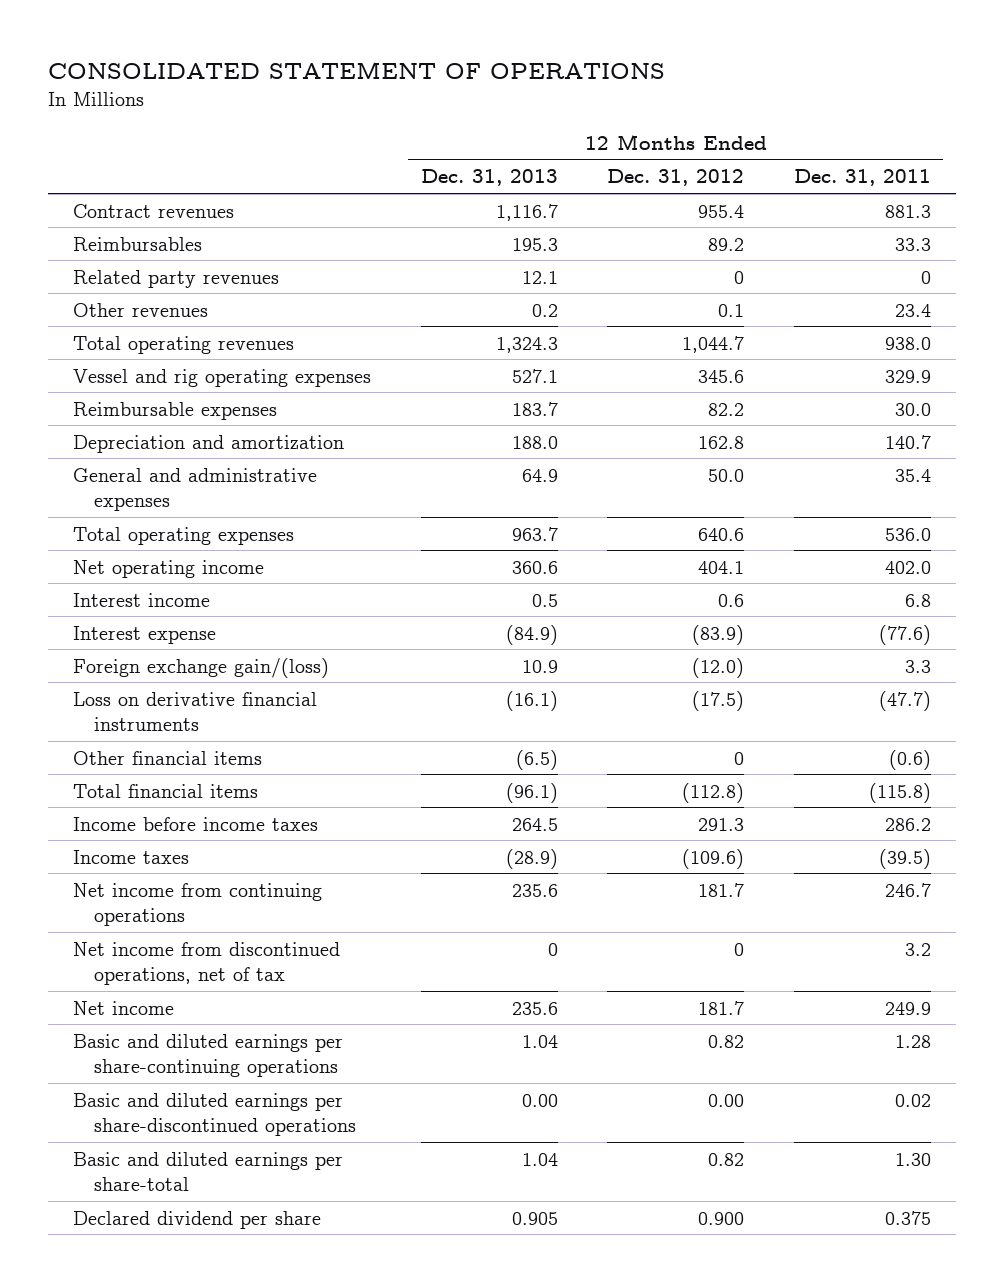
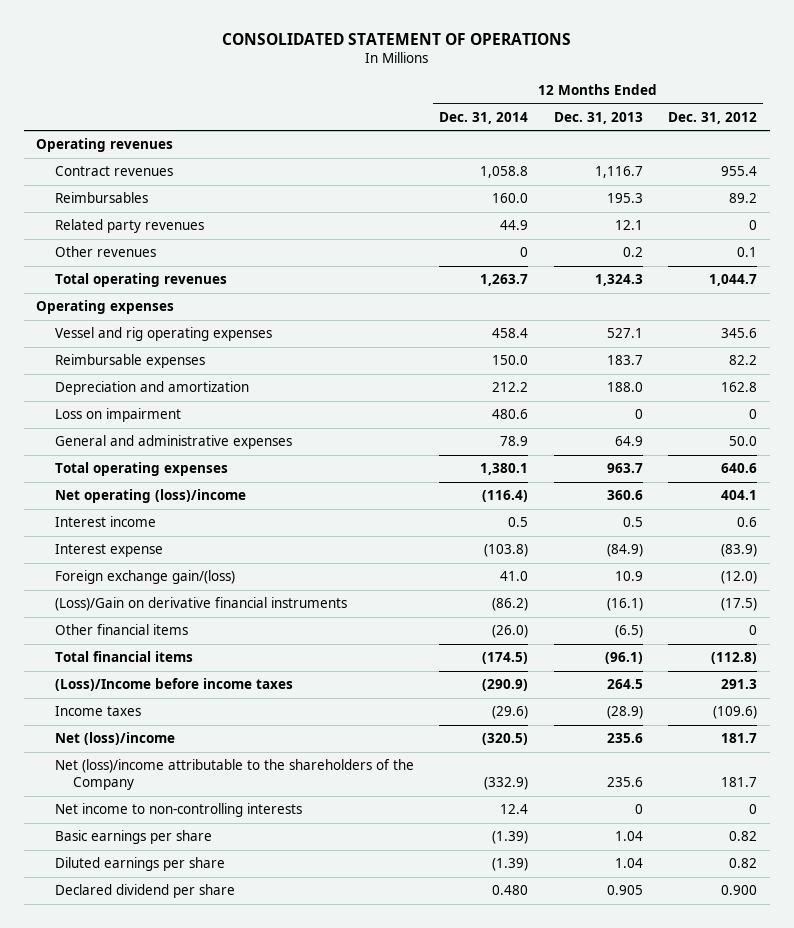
- | 12 Months Ended Dec. 31, 2013 | 12 Months Ended Dec. 31, 2012 | 12 Months Ended Dec. 31, 2011
+ | 12 Months Ended Dec. 31, 2014 | 12 Months Ended Dec. 31, 2013 | 12 Months Ended Dec. 31, 2012
+ Operating revenues
+ Operating expenses
+ Loss on impairment | 480.6 | 0 | 0
- Net operating income | 360.6 | 404.1 | 402.0
+ Net operating (loss)/income | (116.4) | 360.6 | 404.1
- Loss on derivative financial instruments | (16.1) | (17.5) | (47.7)
+ (Loss)/Gain on derivative financial instruments | (86.2) | (16.1) | (17.5)
- Income before income taxes | 264.5 | 291.3 | 286.2
+ (Loss)/Income before income taxes | (290.9) | 264.5 | 291.3
- Net income from continuing operations | 235.6 | 181.7 | 246.7
- Net income from discontinued operations, net of tax | 0 | 0 | 3.2
- Net income | 235.6 | 181.7 | 249.9
- Basic and diluted earnings per share-continuing operations | 1.04 | 0.82 | 1.28
- Basic and diluted earnings per share-discontinued operations | 0.00 | 0.00 | 0.02
- Basic and diluted earnings per share-total | 1.04 | 0.82 | 1.30
+ Net (loss)/income | (320.5) | 235.6 | 181.7
+ Net (loss)/income attributable to the shareholders of the Company | (332.9) | 235.6 | 181.7
+ Net income to non-controlling interests | 12.4 | 0 | 0
+ Basic earnings per share | (1.39) | 1.04 | 0.82
+ Diluted earnings per share | (1.39) | 1.04 | 0.82

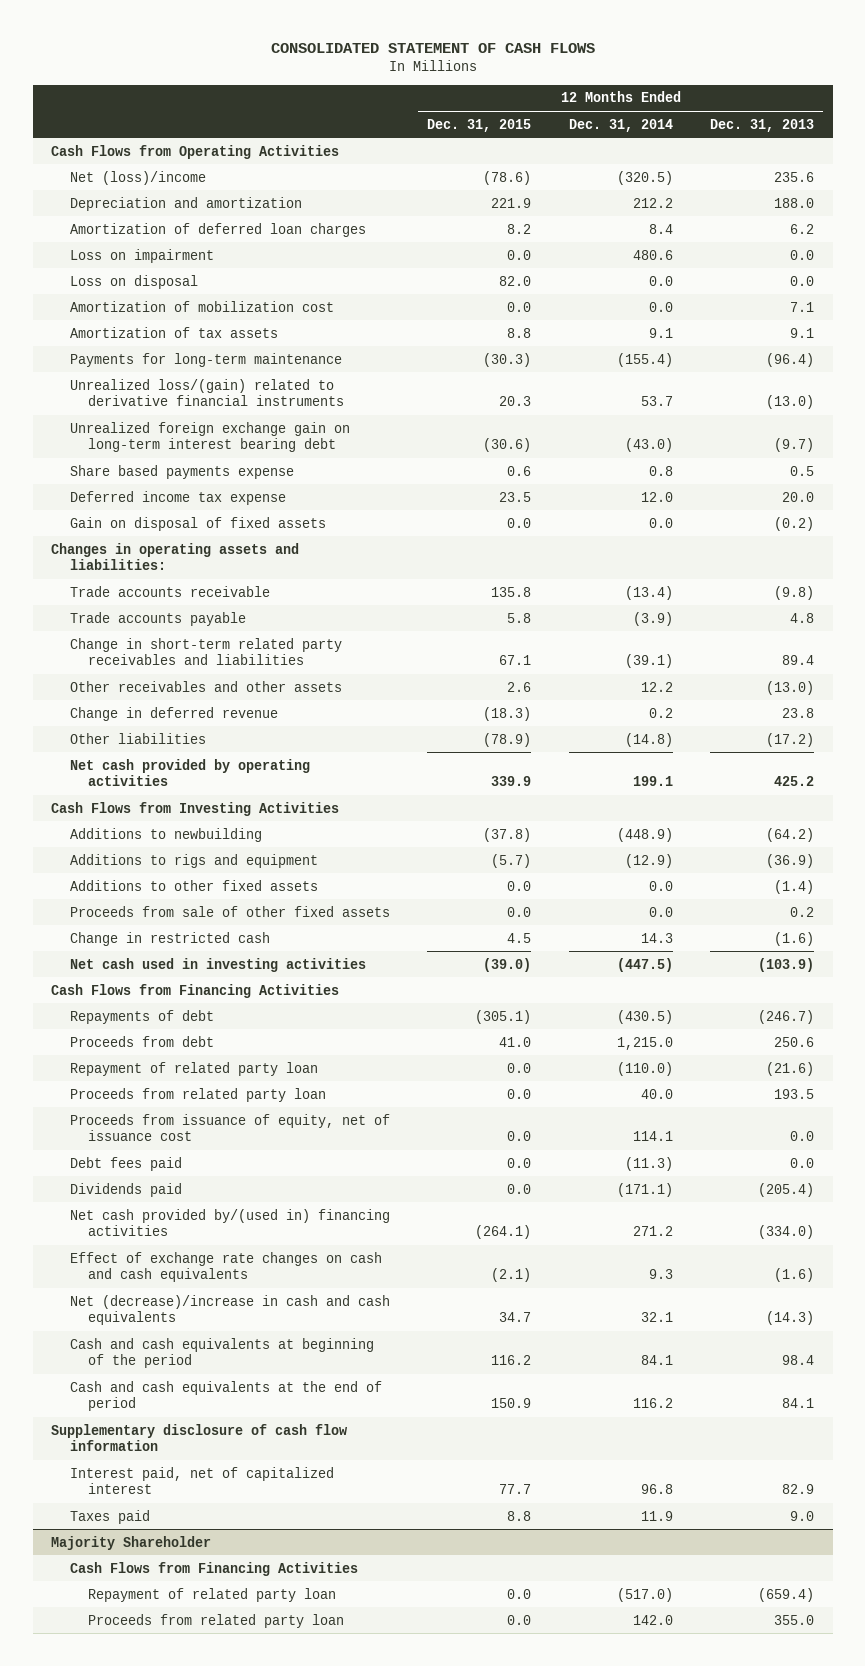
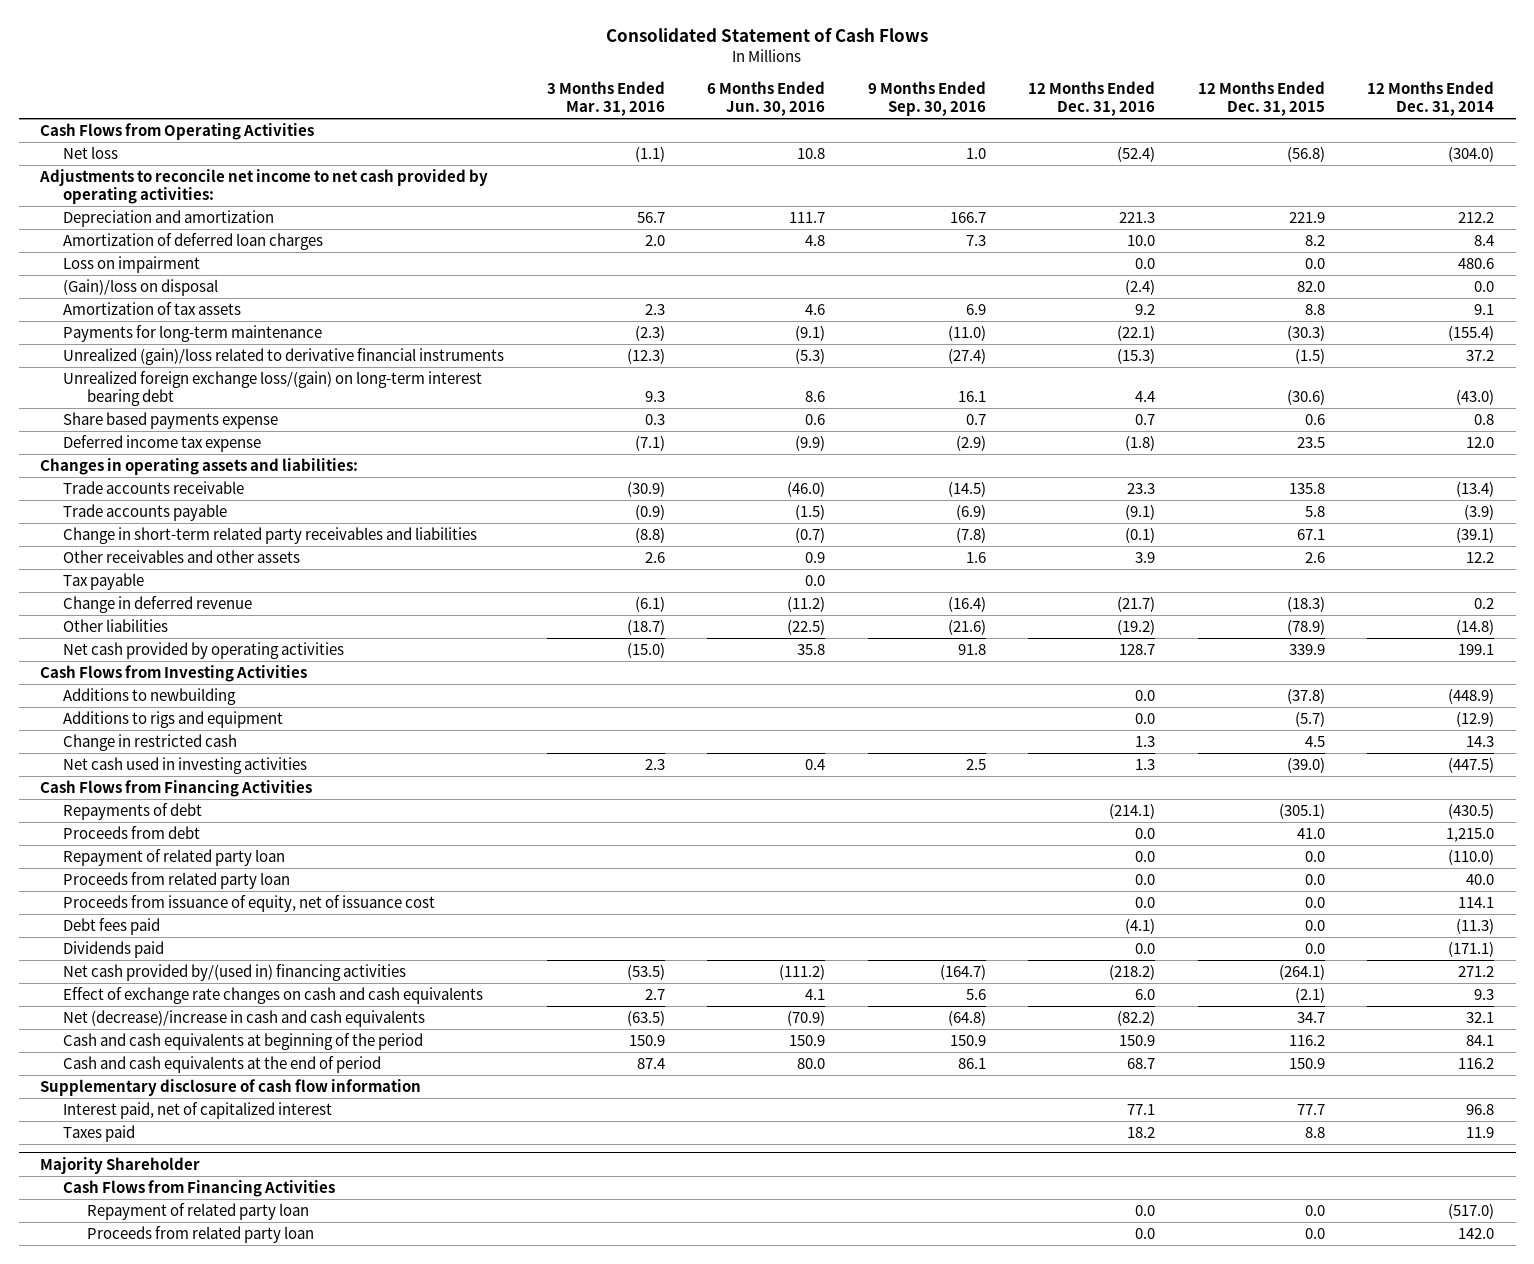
- CONSOLIDATED STATEMENT OF CASH FLOWS
+ Consolidated Statement of Cash Flows
- | 12 Months Ended Dec. 31, 2015 | 12 Months Ended Dec. 31, 2014 | 12 Months Ended Dec. 31, 2013
+ | 3 Months Ended Mar. 31, 2016 | 6 Months Ended Jun. 30, 2016 | 9 Months Ended Sep. 30, 2016 | 12 Months Ended Dec. 31, 2016 | 12 Months Ended Dec. 31, 2015 | 12 Months Ended Dec. 31, 2014
- Net (loss)/income | (78.6) | (320.5) | 235.6
+ Net loss | (1.1) | 10.8 | 1.0 | (52.4) | (56.8) | (304.0)
+ Adjustments to reconcile net income to net cash provided by operating activities:
- Loss on disposal | 82.0 | 0.0 | 0.0
- Amortization of mobilization cost | 0.0 | 0.0 | 7.1
+ (Gain)/loss on disposal | | | | (2.4) | 82.0 | 0.0
- Unrealized loss/(gain) related to derivative financial instruments | 20.3 | 53.7 | (13.0)
- Unrealized foreign exchange gain on long-term interest bearing debt | (30.6) | (43.0) | (9.7)
+ Unrealized (gain)/loss related to derivative financial instruments | (12.3) | (5.3) | (27.4) | (15.3) | (1.5) | 37.2
+ Unrealized foreign exchange loss/(gain) on long-term interest bearing debt | 9.3 | 8.6 | 16.1 | 4.4 | (30.6) | (43.0)
- Gain on disposal of fixed assets | 0.0 | 0.0 | (0.2)
+ Tax payable | | 0.0 | | | |
- Additions to other fixed assets | 0.0 | 0.0 | (1.4)
- Proceeds from sale of other fixed assets | 0.0 | 0.0 | 0.2

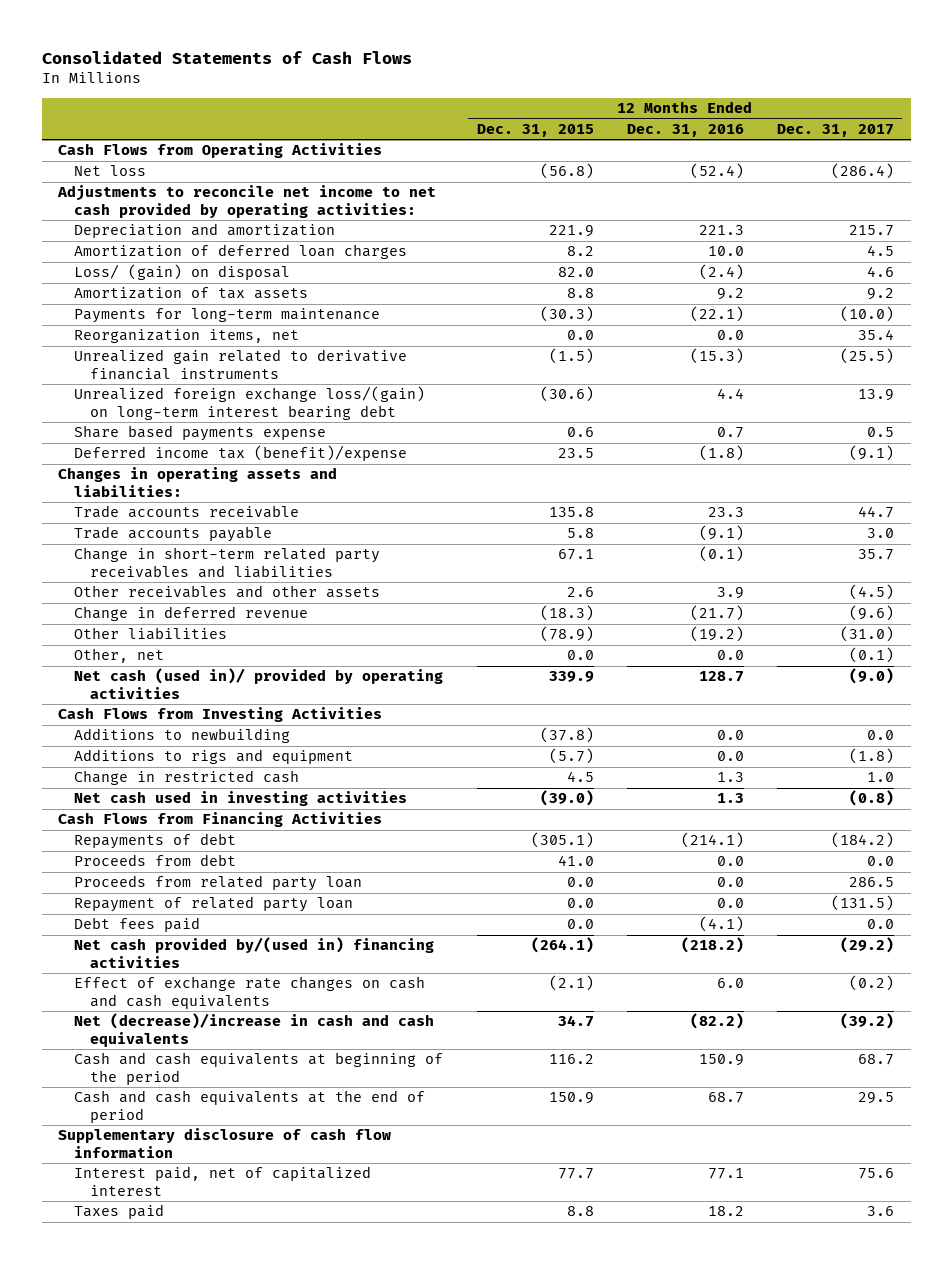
- Consolidated Statement of Cash Flows
+ Consolidated Statements of Cash Flows
- | 3 Months Ended Mar. 31, 2016 | 6 Months Ended Jun. 30, 2016 | 9 Months Ended Sep. 30, 2016 | 12 Months Ended Dec. 31, 2016 | 12 Months Ended Dec. 31, 2015 | 12 Months Ended Dec. 31, 2014
+ | 12 Months Ended Dec. 31, 2015 | 12 Months Ended Dec. 31, 2016 | 12 Months Ended Dec. 31, 2017
- Loss on impairment | | | | 0.0 | 0.0 | 480.6
- (Gain)/loss on disposal | | | | (2.4) | 82.0 | 0.0
+ Loss/ (gain) on disposal | 82.0 | (2.4) | 4.6
- Unrealized (gain)/loss related to derivative financial instruments | (12.3) | (5.3) | (27.4) | (15.3) | (1.5) | 37.2
+ Reorganization items, net | 0.0 | 0.0 | 35.4
+ Unrealized gain related to derivative financial instruments | (1.5) | (15.3) | (25.5)
- Deferred income tax expense | (7.1) | (9.9) | (2.9) | (1.8) | 23.5 | 12.0
+ Deferred income tax (benefit)/expense | 23.5 | (1.8) | (9.1)
- Tax payable | | 0.0 | | | |
- Net cash provided by operating activities | (15.0) | 35.8 | 91.8 | 128.7 | 339.9 | 199.1
+ Other, net | 0.0 | 0.0 | (0.1)
+ Net cash (used in)/ provided by operating activities | 339.9 | 128.7 | (9.0)
- Proceeds from issuance of equity, net of issuance cost | | | | 0.0 | 0.0 | 114.1
moved down: Repayment of related party loan | 0.0 | 0.0 | (131.5)
- Dividends paid | | | | 0.0 | 0.0 | (171.1)
- Majority Shareholder
- Cash Flows from Financing Activities
- Repayment of related party loan | | | | 0.0 | 0.0 | (517.0)
- Proceeds from related party loan | | | | 0.0 | 0.0 | 142.0

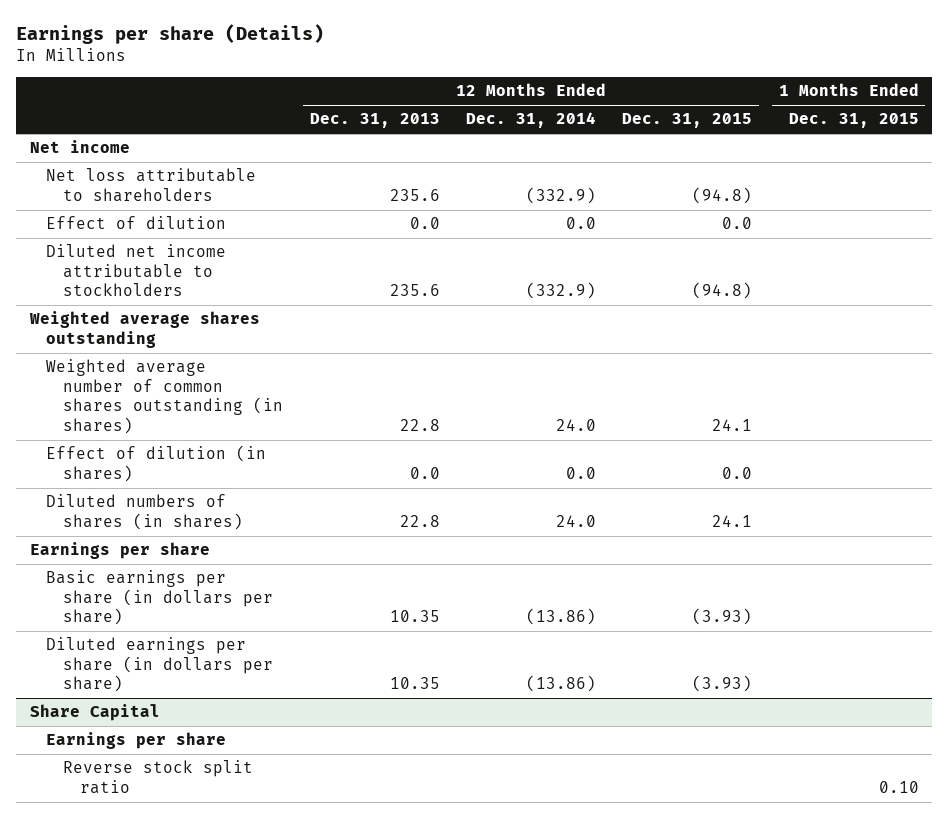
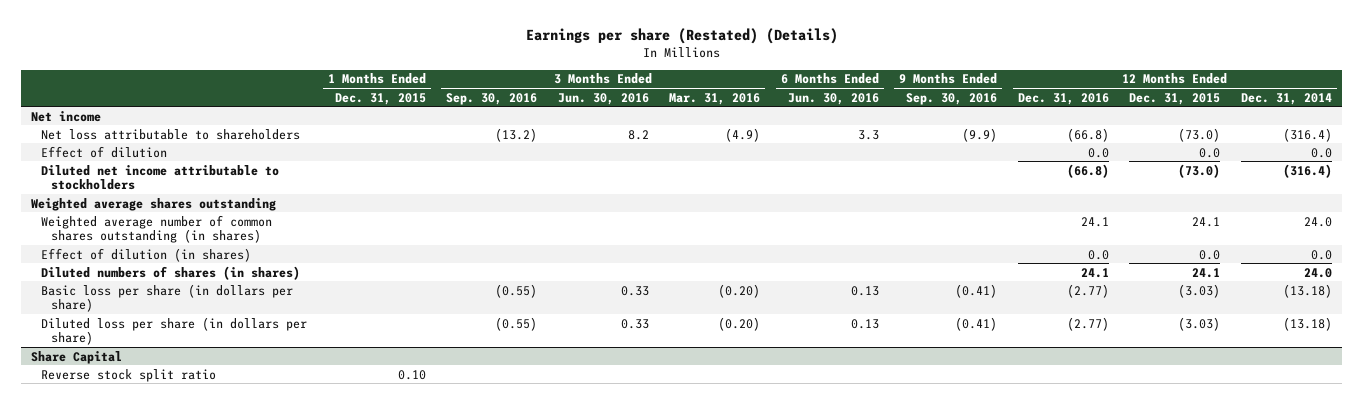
- Earnings per share (Details)
+ Earnings per share (Restated) (Details)
- | 12 Months Ended Dec. 31, 2013 | 12 Months Ended Dec. 31, 2014 | 12 Months Ended Dec. 31, 2015 | 1 Months Ended Dec. 31, 2015
+ | 1 Months Ended Dec. 31, 2015 | 3 Months Ended Sep. 30, 2016 | 3 Months Ended Jun. 30, 2016 | 3 Months Ended Mar. 31, 2016 | 6 Months Ended Jun. 30, 2016 | 9 Months Ended Sep. 30, 2016 | 12 Months Ended Dec. 31, 2016 | 12 Months Ended Dec. 31, 2015 | 12 Months Ended Dec. 31, 2014
- Net loss attributable to shareholders | 235.6 | (332.9) | (94.8) |
+ Net loss attributable to shareholders | | (13.2) | 8.2 | (4.9) | 3.3 | (9.9) | (66.8) | (73.0) | (316.4)
- Diluted net income attributable to stockholders | 235.6 | (332.9) | (94.8) |
+ Diluted net income attributable to stockholders | | | | | | | (66.8) | (73.0) | (316.4)
- Earnings per share
- Basic earnings per share (in dollars per share) | 10.35 | (13.86) | (3.93) |
- Diluted earnings per share (in dollars per share) | 10.35 | (13.86) | (3.93) |
+ Basic loss per share (in dollars per share) | | (0.55) | 0.33 | (0.20) | 0.13 | (0.41) | (2.77) | (3.03) | (13.18)
+ Diluted loss per share (in dollars per share) | | (0.55) | 0.33 | (0.20) | 0.13 | (0.41) | (2.77) | (3.03) | (13.18)
@ Share Capital
- Earnings per share

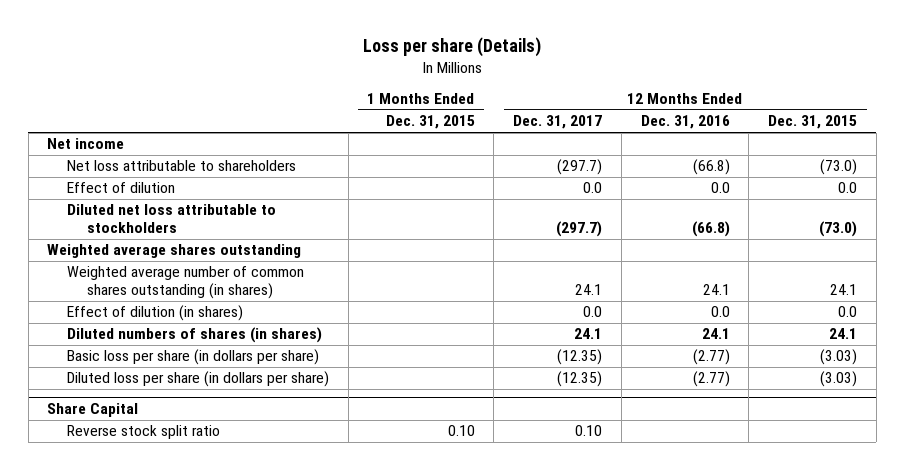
- Earnings per share (Restated) (Details)
+ Loss per share (Details)
- | 1 Months Ended Dec. 31, 2015 | 3 Months Ended Sep. 30, 2016 | 3 Months Ended Jun. 30, 2016 | 3 Months Ended Mar. 31, 2016 | 6 Months Ended Jun. 30, 2016 | 9 Months Ended Sep. 30, 2016 | 12 Months Ended Dec. 31, 2016 | 12 Months Ended Dec. 31, 2015 | 12 Months Ended Dec. 31, 2014
+ | 1 Months Ended Dec. 31, 2015 | 12 Months Ended Dec. 31, 2017 | 12 Months Ended Dec. 31, 2016 | 12 Months Ended Dec. 31, 2015
- Diluted net income attributable to stockholders | | | | | | | (66.8) | (73.0) | (316.4)
+ Diluted net loss attributable to stockholders | | (297.7) | (66.8) | (73.0)

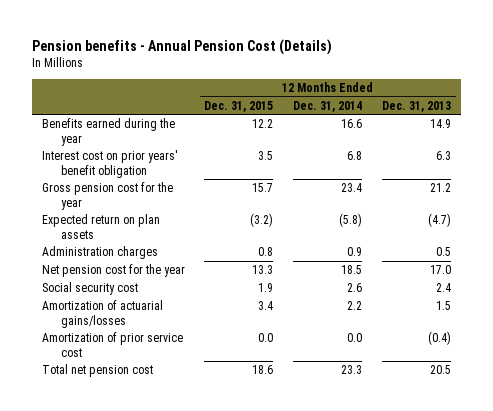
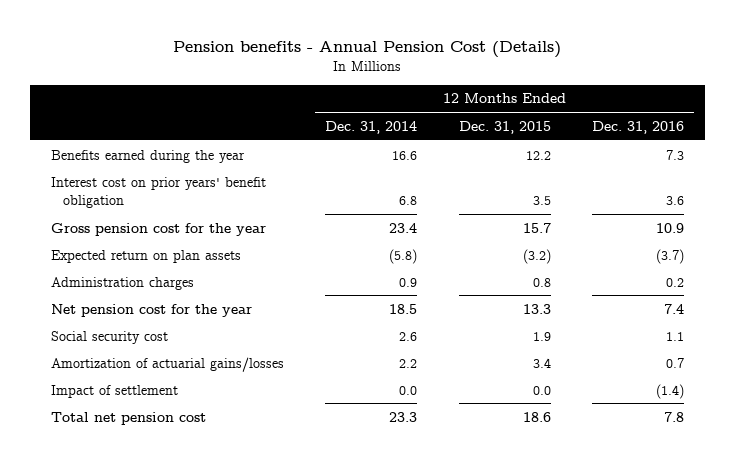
- | 12 Months Ended Dec. 31, 2015 | 12 Months Ended Dec. 31, 2014 | 12 Months Ended Dec. 31, 2013
+ | 12 Months Ended Dec. 31, 2014 | 12 Months Ended Dec. 31, 2015 | 12 Months Ended Dec. 31, 2016
- Amortization of prior service cost | 0.0 | 0.0 | (0.4)
+ Impact of settlement | 0.0 | 0.0 | (1.4)

